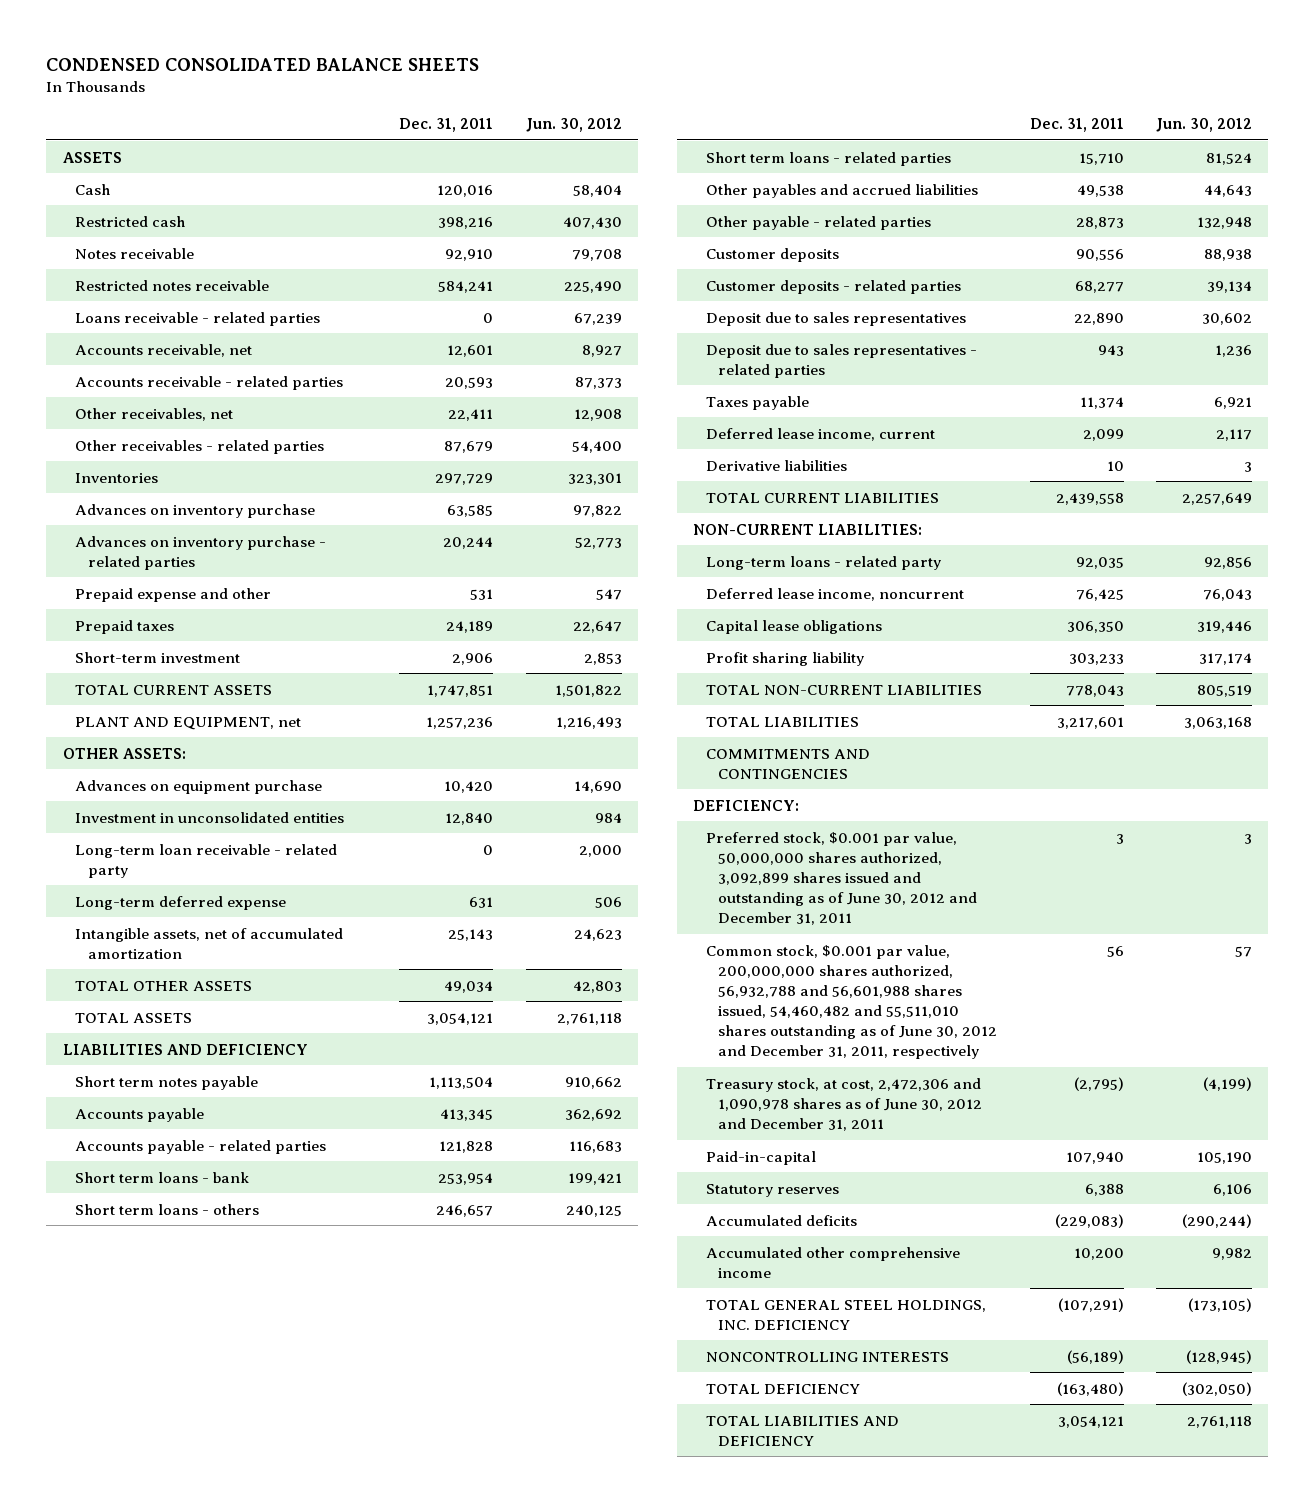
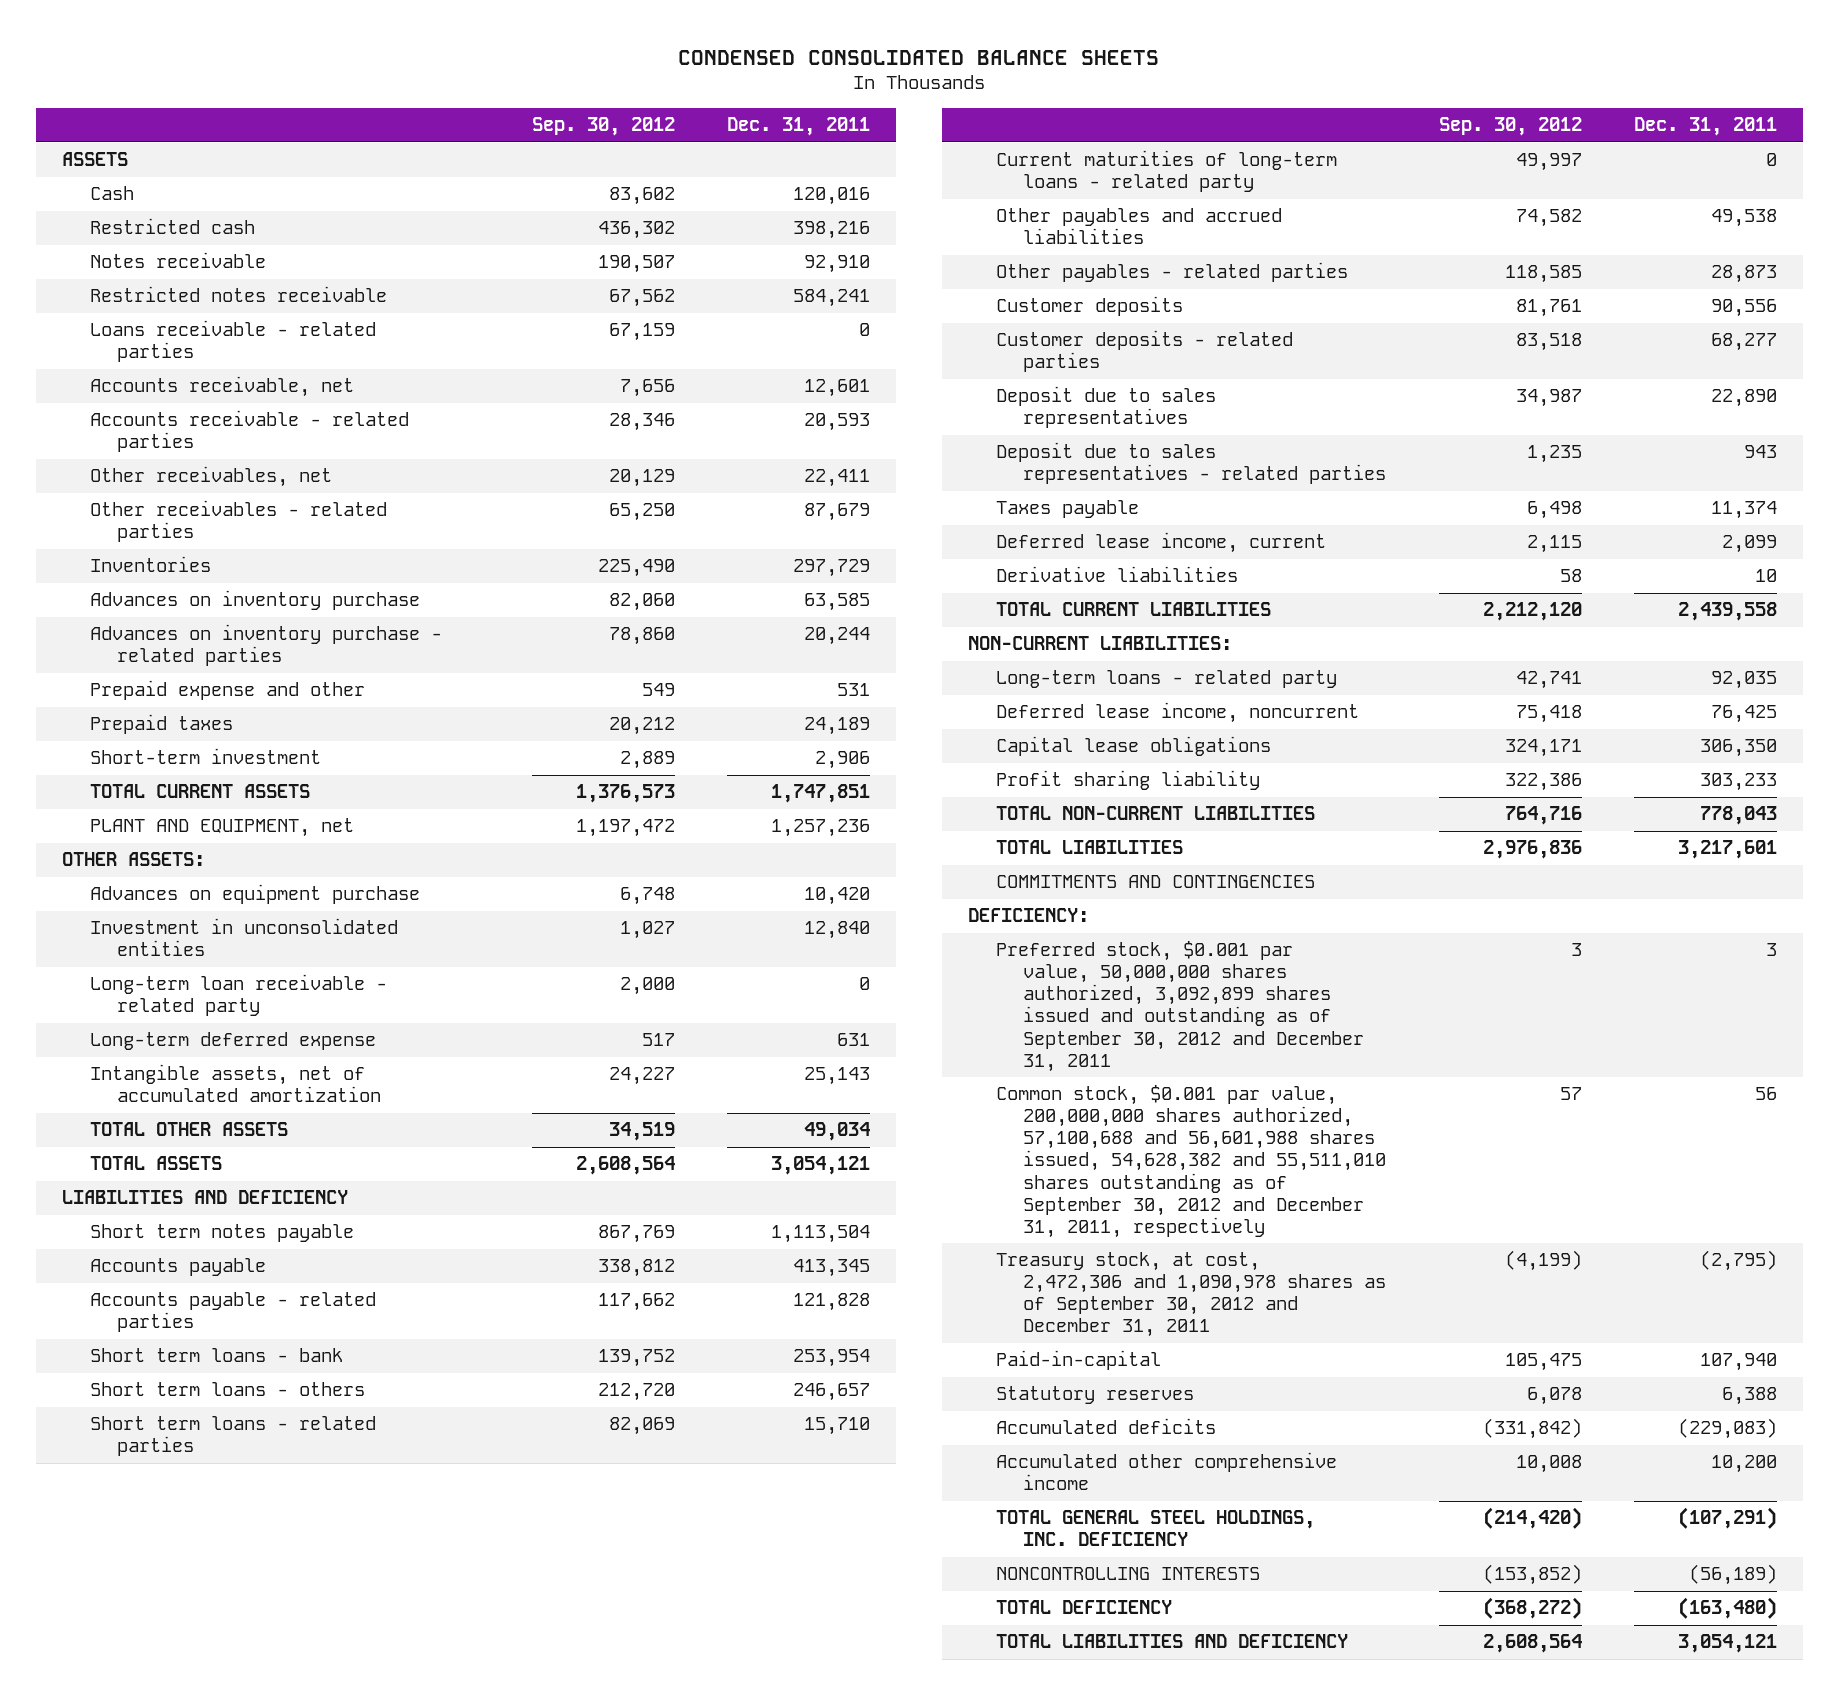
- | Dec. 31, 2011 | Jun. 30, 2012
+ | Sep. 30, 2012 | Dec. 31, 2011
+ Current maturities of long-term loans - related party | 49,997 | 0
- Other payable - related parties | 28,873 | 132,948
+ Other payables - related parties | 118,585 | 28,873
- Preferred stock, $0.001 par value, 50,000,000 shares authorized, 3,092,899 shares issued and outstanding as of June 30, 2012 and December 31, 2011 | 3 | 3
- Common stock, $0.001 par value, 200,000,000 shares authorized, 56,932,788 and 56,601,988 shares issued, 54,460,482 and 55,511,010 shares outstanding as of June 30, 2012 and December 31, 2011, respectively | 56 | 57
- Treasury stock, at cost, 2,472,306 and 1,090,978 shares as of June 30, 2012 and December 31, 2011 | (2,795) | (4,199)
+ Preferred stock, $0.001 par value, 50,000,000 shares authorized, 3,092,899 shares issued and outstanding as of September 30, 2012 and December 31, 2011 | 3 | 3
+ Common stock, $0.001 par value, 200,000,000 shares authorized, 57,100,688 and 56,601,988 shares issued, 54,628,382 and 55,511,010 shares outstanding as of September 30, 2012 and December 31, 2011, respectively | 57 | 56
+ Treasury stock, at cost, 2,472,306 and 1,090,978 shares as of September 30, 2012 and December 31, 2011 | (4,199) | (2,795)

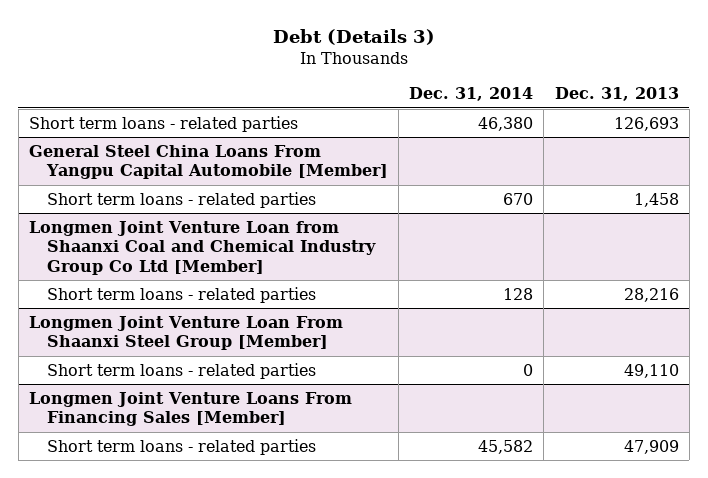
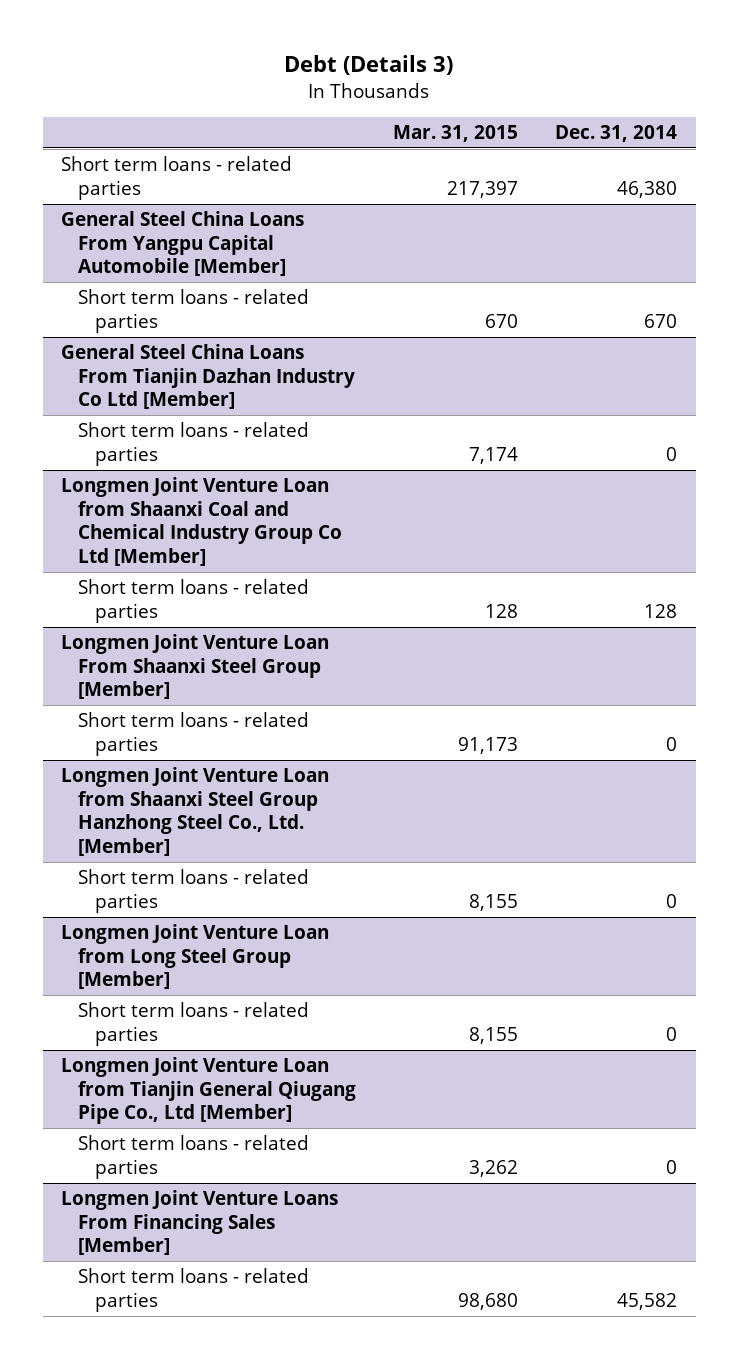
- | Dec. 31, 2014 | Dec. 31, 2013
+ | Mar. 31, 2015 | Dec. 31, 2014
+ General Steel China Loans From Tianjin Dazhan Industry Co Ltd [Member]
+ Short term loans - related parties | 7,174 | 0
+ Longmen Joint Venture Loan from Shaanxi Steel Group Hanzhong Steel Co., Ltd. [Member]
+ Short term loans - related parties | 8,155 | 0
+ Longmen Joint Venture Loan from Long Steel Group [Member]
+ Short term loans - related parties | 8,155 | 0
+ Longmen Joint Venture Loan from Tianjin General Qiugang Pipe Co., Ltd [Member]
+ Short term loans - related parties | 3,262 | 0

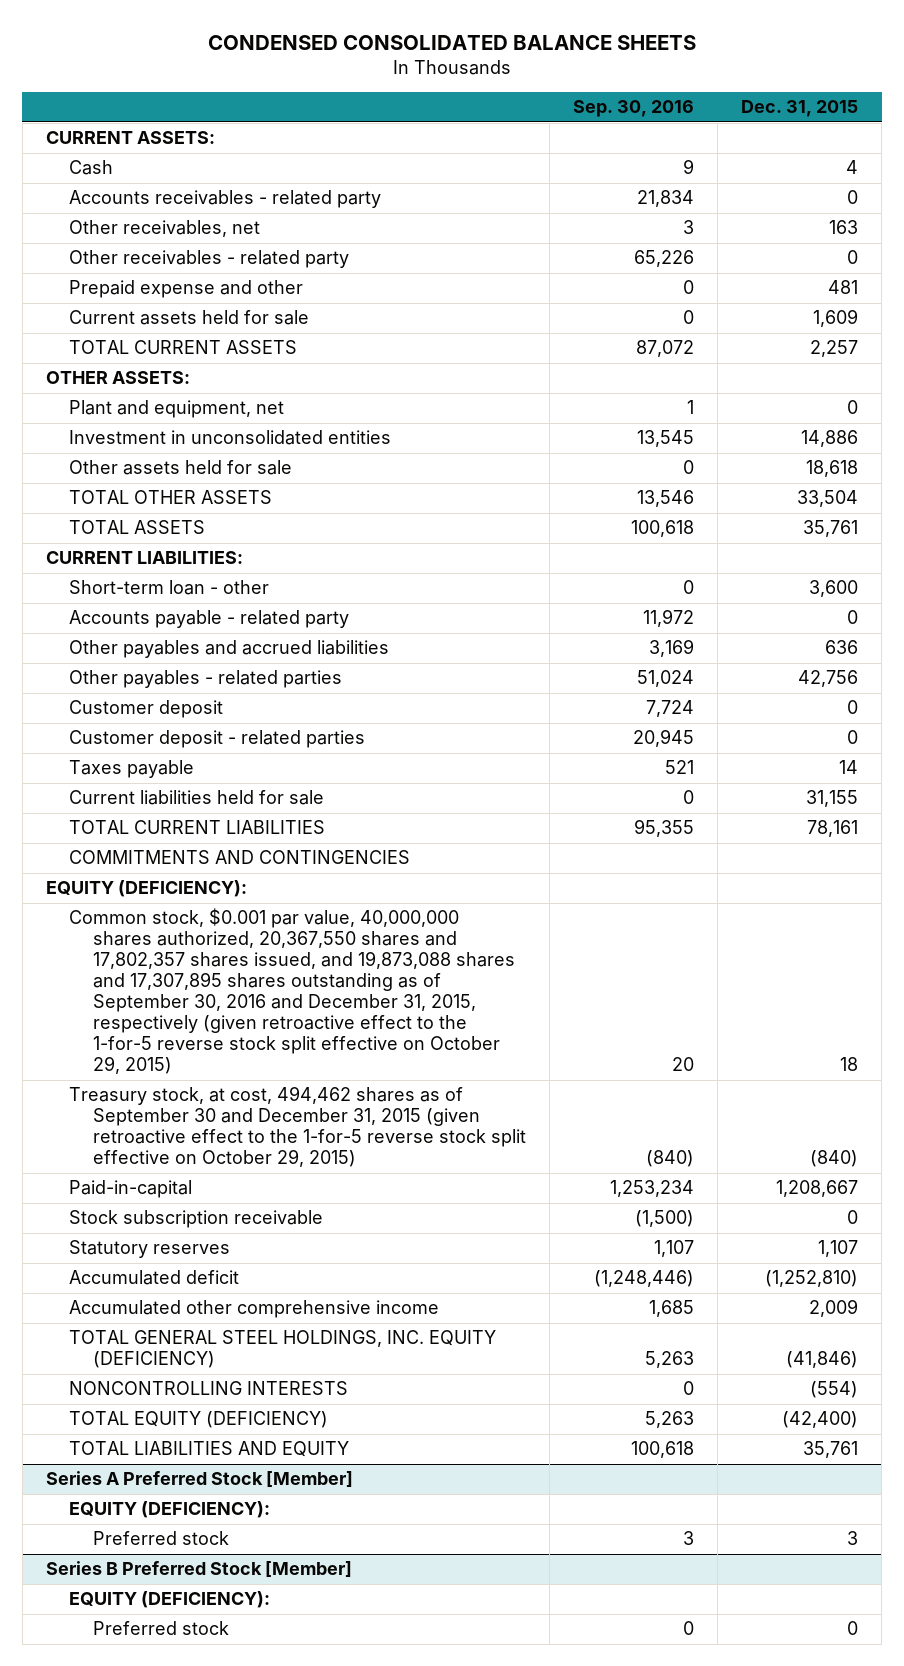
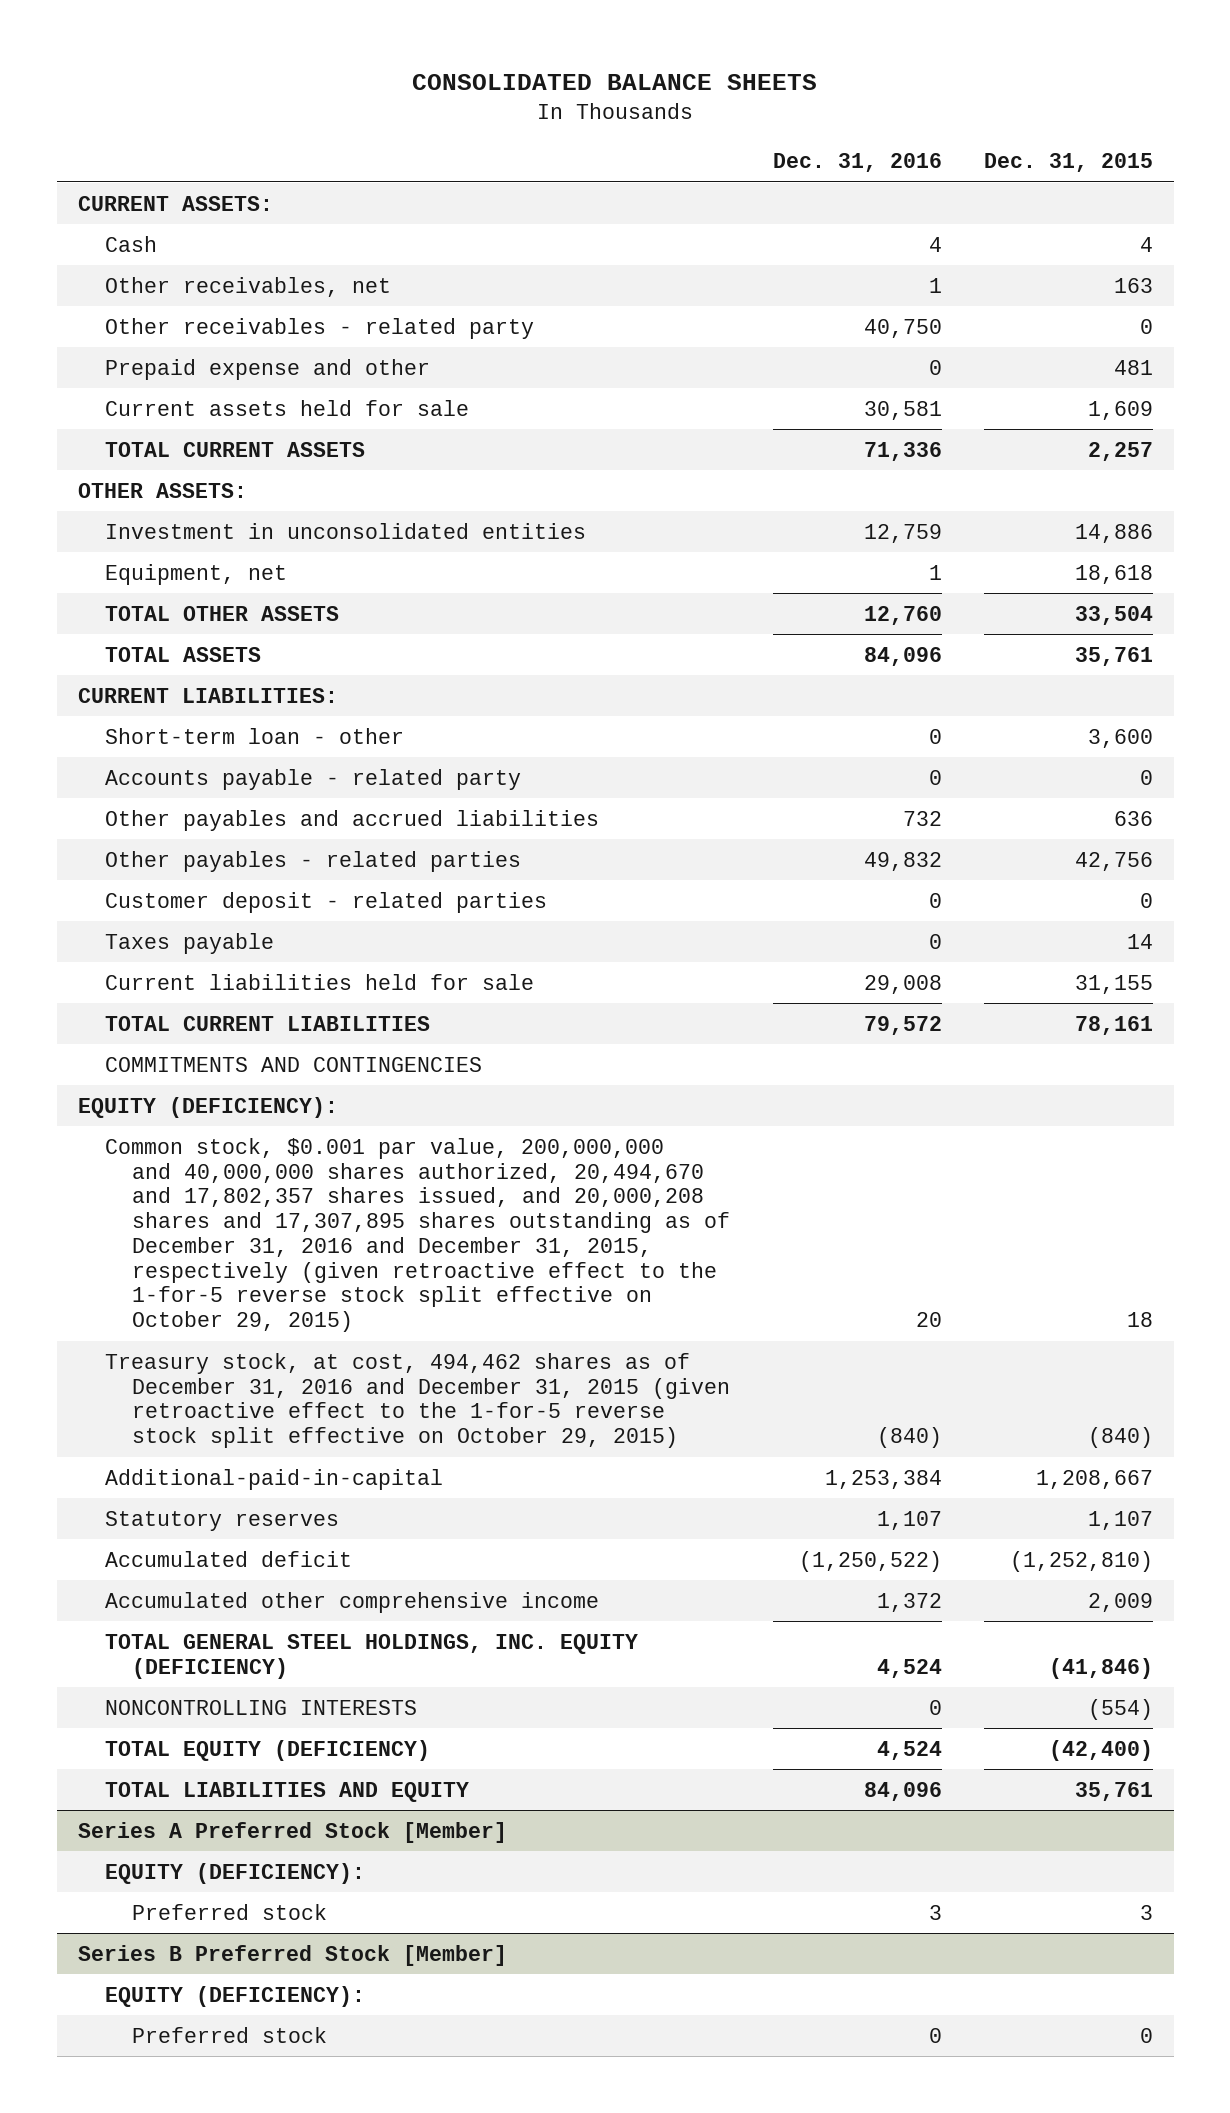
- CONDENSED CONSOLIDATED BALANCE SHEETS
+ CONSOLIDATED BALANCE SHEETS
- | Sep. 30, 2016 | Dec. 31, 2015
+ | Dec. 31, 2016 | Dec. 31, 2015
- Accounts receivables - related party | 21,834 | 0
- Plant and equipment, net | 1 | 0
- Other assets held for sale | 0 | 18,618
+ Equipment, net | 1 | 18,618
- Customer deposit | 7,724 | 0
- Common stock, $0.001 par value, 40,000,000 shares authorized, 20,367,550 shares and 17,802,357 shares issued, and 19,873,088 shares and 17,307,895 shares outstanding as of September 30, 2016 and December 31, 2015, respectively (given retroactive effect to the 1-for-5 reverse stock split effective on October 29, 2015) | 20 | 18
- Treasury stock, at cost, 494,462 shares as of September 30 and December 31, 2015 (given retroactive effect to the 1-for-5 reverse stock split effective on October 29, 2015) | (840) | (840)
- Paid-in-capital | 1,253,234 | 1,208,667
- Stock subscription receivable | (1,500) | 0
+ Common stock, $0.001 par value, 200,000,000 and 40,000,000 shares authorized, 20,494,670 and 17,802,357 shares issued, and 20,000,208 shares and 17,307,895 shares outstanding as of December 31, 2016 and December 31, 2015, respectively (given retroactive effect to the 1-for-5 reverse stock split effective on October 29, 2015) | 20 | 18
+ Treasury stock, at cost, 494,462 shares as of December 31, 2016 and December 31, 2015 (given retroactive effect to the 1-for-5 reverse stock split effective on October 29, 2015) | (840) | (840)
+ Additional-paid-in-capital | 1,253,384 | 1,208,667

